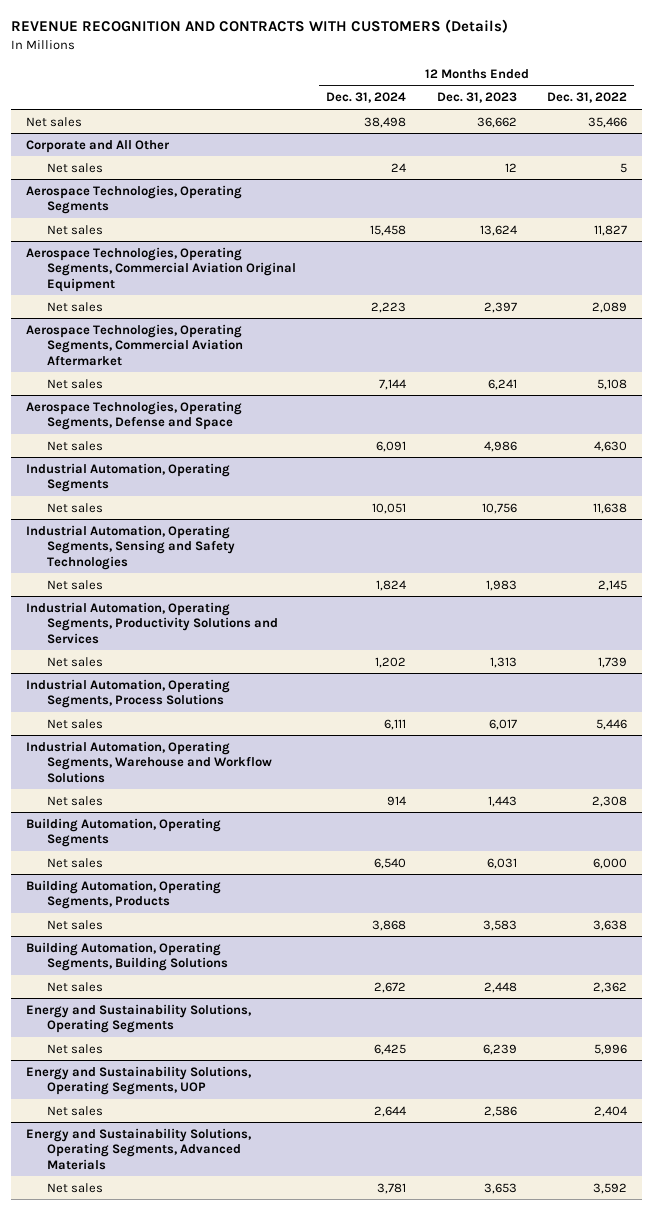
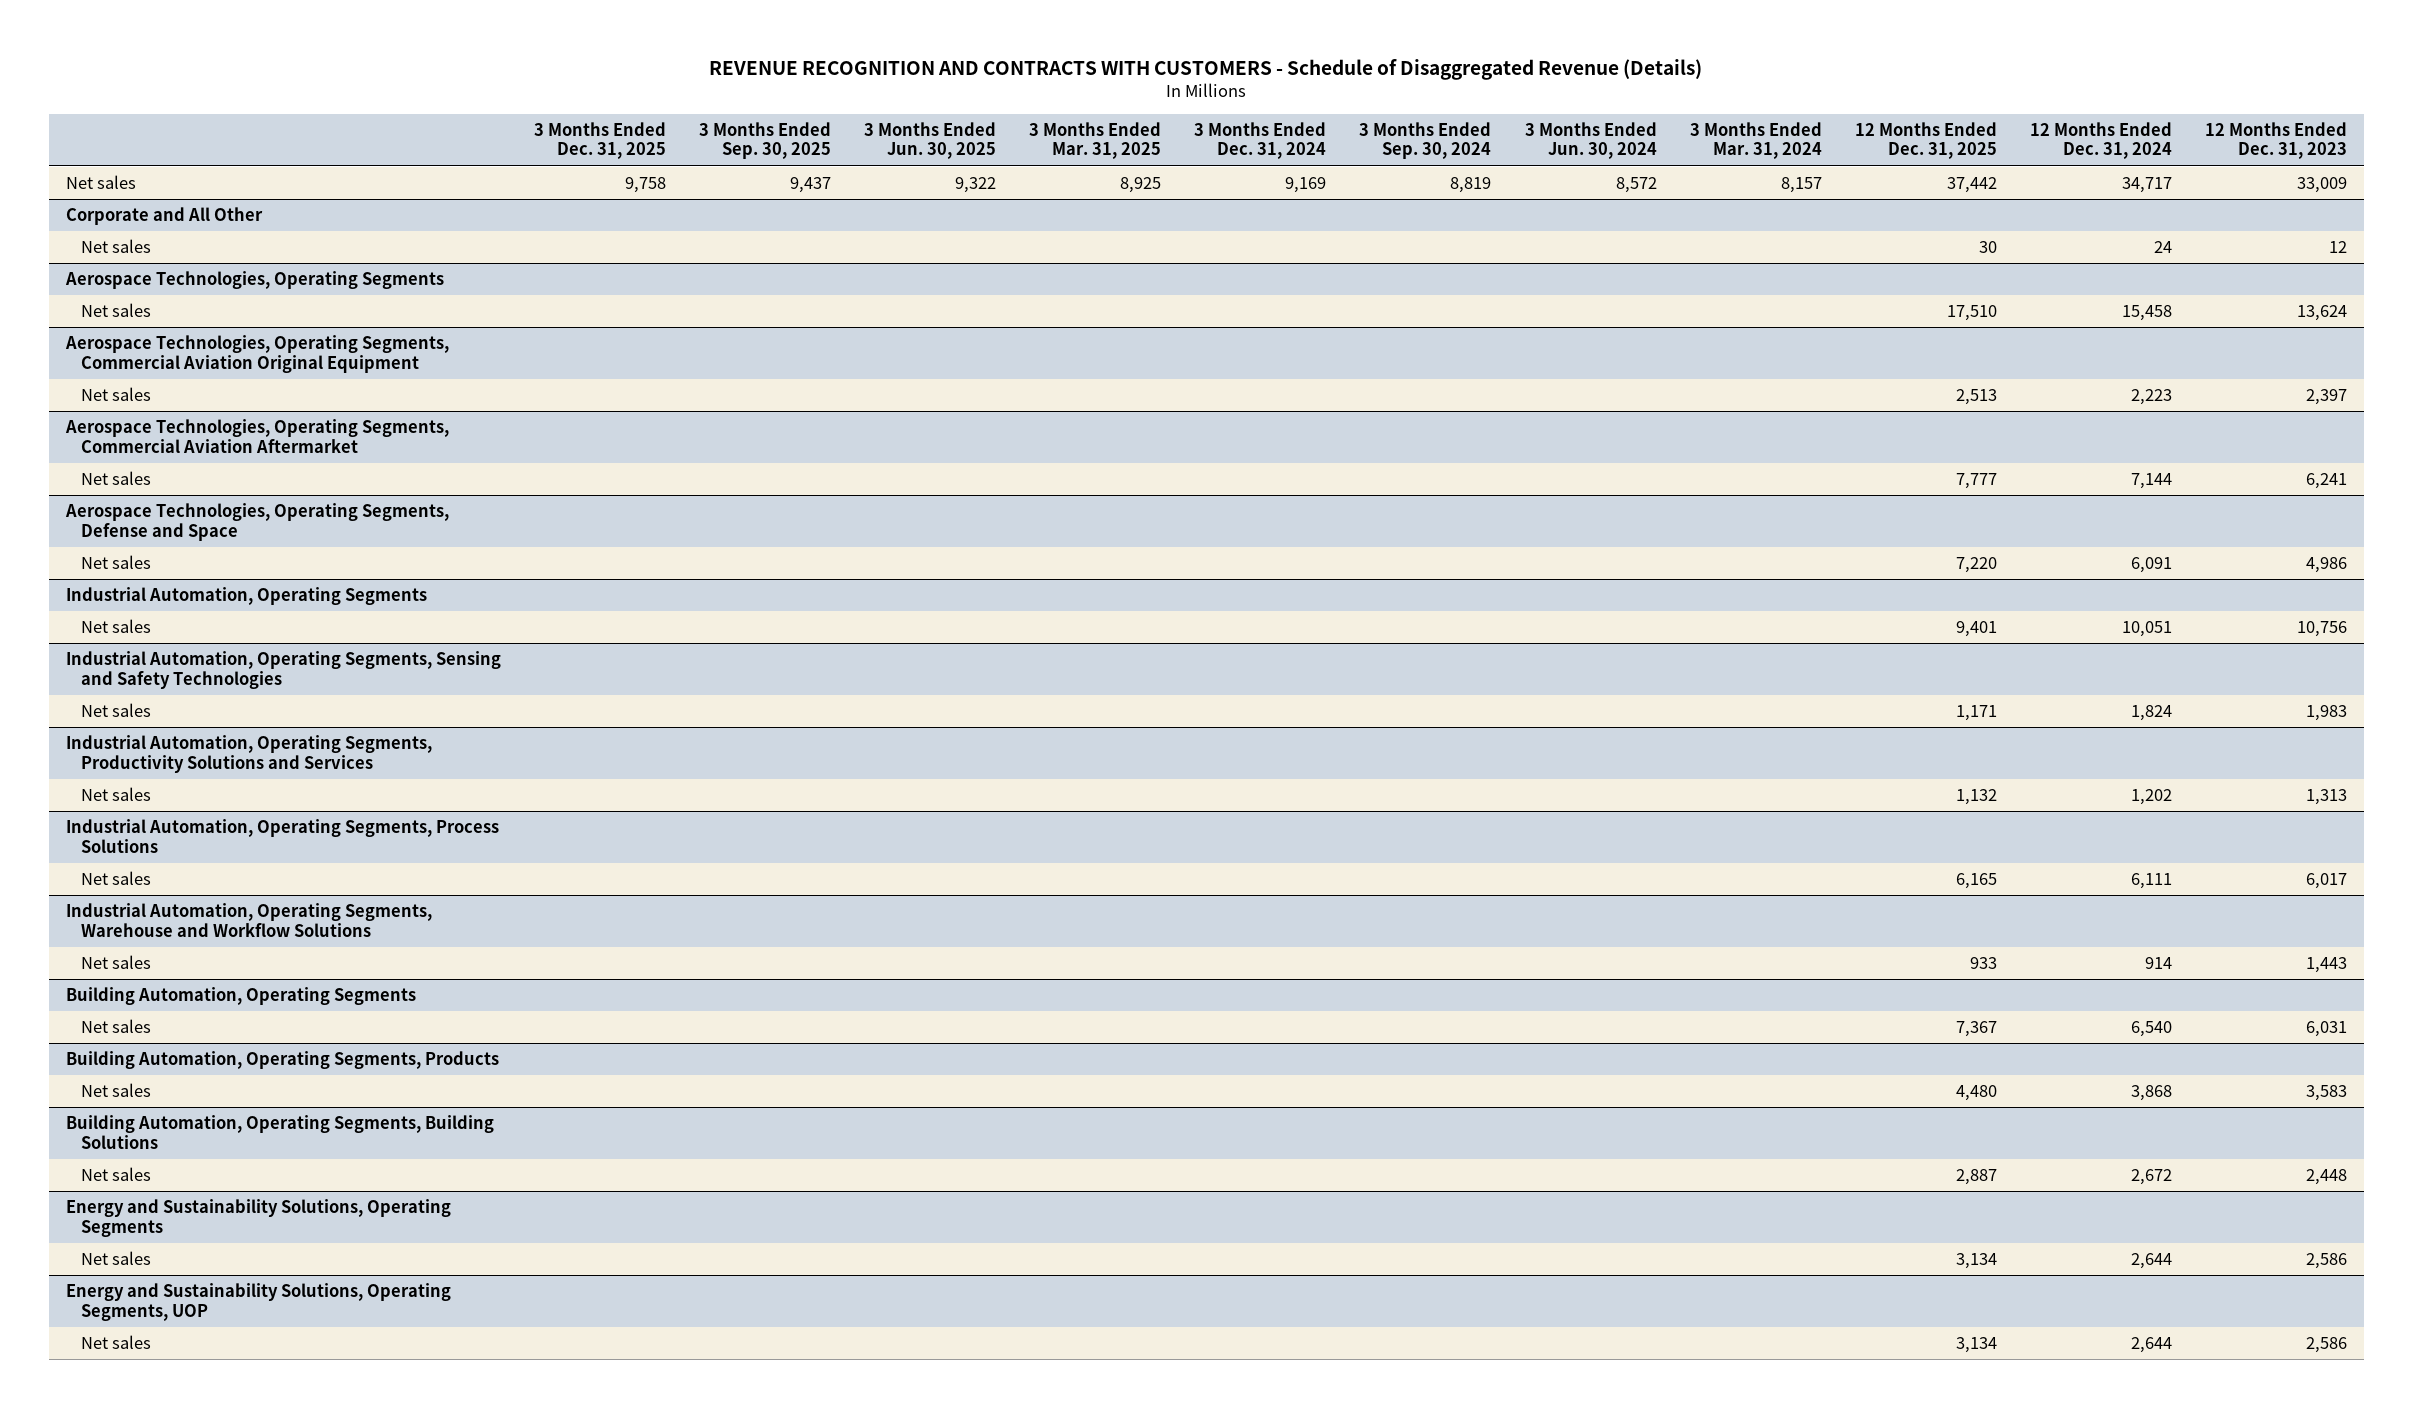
- REVENUE RECOGNITION AND CONTRACTS WITH CUSTOMERS (Details)
+ REVENUE RECOGNITION AND CONTRACTS WITH CUSTOMERS - Schedule of Disaggregated Revenue (Details)
- | 12 Months Ended Dec. 31, 2024 | 12 Months Ended Dec. 31, 2023 | 12 Months Ended Dec. 31, 2022
+ | 3 Months Ended Dec. 31, 2025 | 3 Months Ended Sep. 30, 2025 | 3 Months Ended Jun. 30, 2025 | 3 Months Ended Mar. 31, 2025 | 3 Months Ended Dec. 31, 2024 | 3 Months Ended Sep. 30, 2024 | 3 Months Ended Jun. 30, 2024 | 3 Months Ended Mar. 31, 2024 | 12 Months Ended Dec. 31, 2025 | 12 Months Ended Dec. 31, 2024 | 12 Months Ended Dec. 31, 2023
- Net sales | 38,498 | 36,662 | 35,466
+ Net sales | 9,758 | 9,437 | 9,322 | 8,925 | 9,169 | 8,819 | 8,572 | 8,157 | 37,442 | 34,717 | 33,009
@ Energy and Sustainability Solutions, Operating Segments
- Net sales | 6,425 | 6,239 | 5,996
+ Net sales | | | | | | | | | 3,134 | 2,644 | 2,586
- Energy and Sustainability Solutions, Operating Segments, Advanced Materials
- Net sales | 3,781 | 3,653 | 3,592

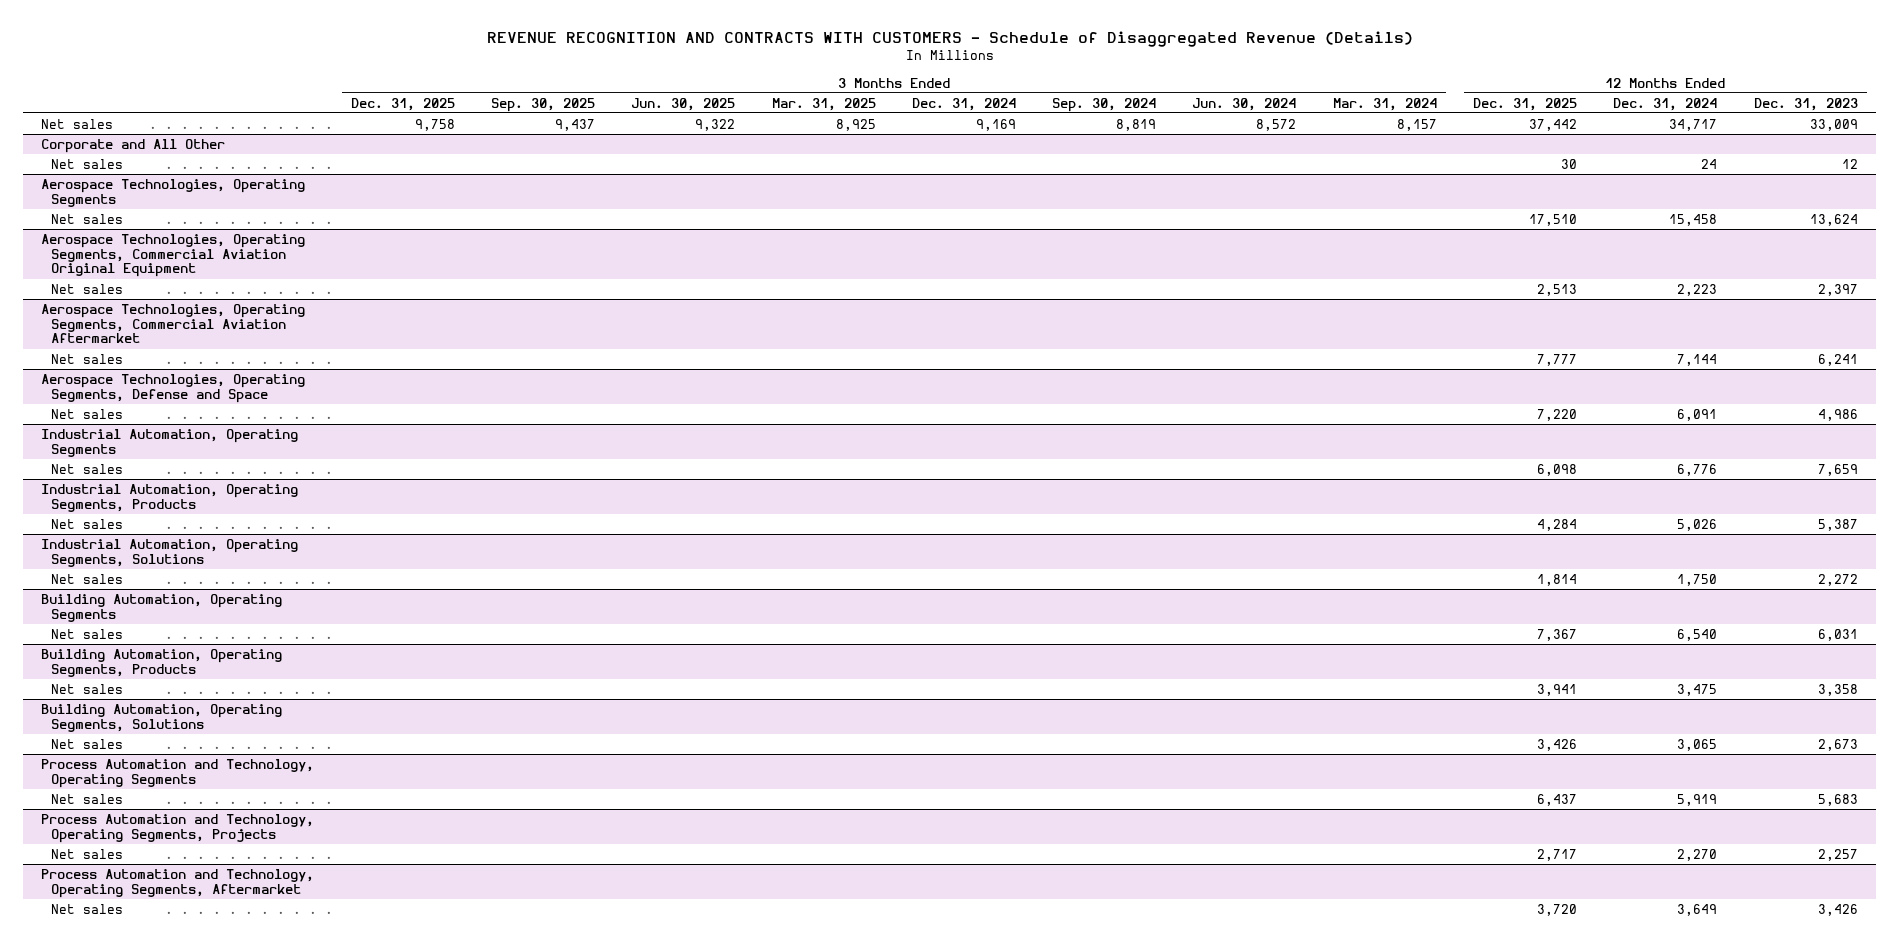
@ Industrial Automation, Operating Segments
- Net sales | | | | | | | | | 9,401 | 10,051 | 10,756
- Industrial Automation, Operating Segments, Sensing and Safety Technologies
- Net sales | | | | | | | | | 1,171 | 1,824 | 1,983
- Industrial Automation, Operating Segments, Productivity Solutions and Services
- Net sales | | | | | | | | | 1,132 | 1,202 | 1,313
- Industrial Automation, Operating Segments, Process Solutions
- Net sales | | | | | | | | | 6,165 | 6,111 | 6,017
- Industrial Automation, Operating Segments, Warehouse and Workflow Solutions
- Net sales | | | | | | | | | 933 | 914 | 1,443
@ Industrial Automation, Operating Segments
+ Net sales | | | | | | | | | 6,098 | 6,776 | 7,659
+ Industrial Automation, Operating Segments, Products
+ Net sales | | | | | | | | | 4,284 | 5,026 | 5,387
+ Industrial Automation, Operating Segments, Solutions
+ Net sales | | | | | | | | | 1,814 | 1,750 | 2,272
@ Building Automation, Operating Segments, Products
- Net sales | | | | | | | | | 4,480 | 3,868 | 3,583
- Building Automation, Operating Segments, Building Solutions
- Net sales | | | | | | | | | 2,887 | 2,672 | 2,448
- Energy and Sustainability Solutions, Operating Segments
- Net sales | | | | | | | | | 3,134 | 2,644 | 2,586
- Energy and Sustainability Solutions, Operating Segments, UOP
- Net sales | | | | | | | | | 3,134 | 2,644 | 2,586
@ Building Automation, Operating Segments, Products
+ Net sales | | | | | | | | | 3,941 | 3,475 | 3,358
+ Building Automation, Operating Segments, Solutions
+ Net sales | | | | | | | | | 3,426 | 3,065 | 2,673
+ Process Automation and Technology, Operating Segments
+ Net sales | | | | | | | | | 6,437 | 5,919 | 5,683
+ Process Automation and Technology, Operating Segments, Projects
+ Net sales | | | | | | | | | 2,717 | 2,270 | 2,257
+ Process Automation and Technology, Operating Segments, Aftermarket
+ Net sales | | | | | | | | | 3,720 | 3,649 | 3,426

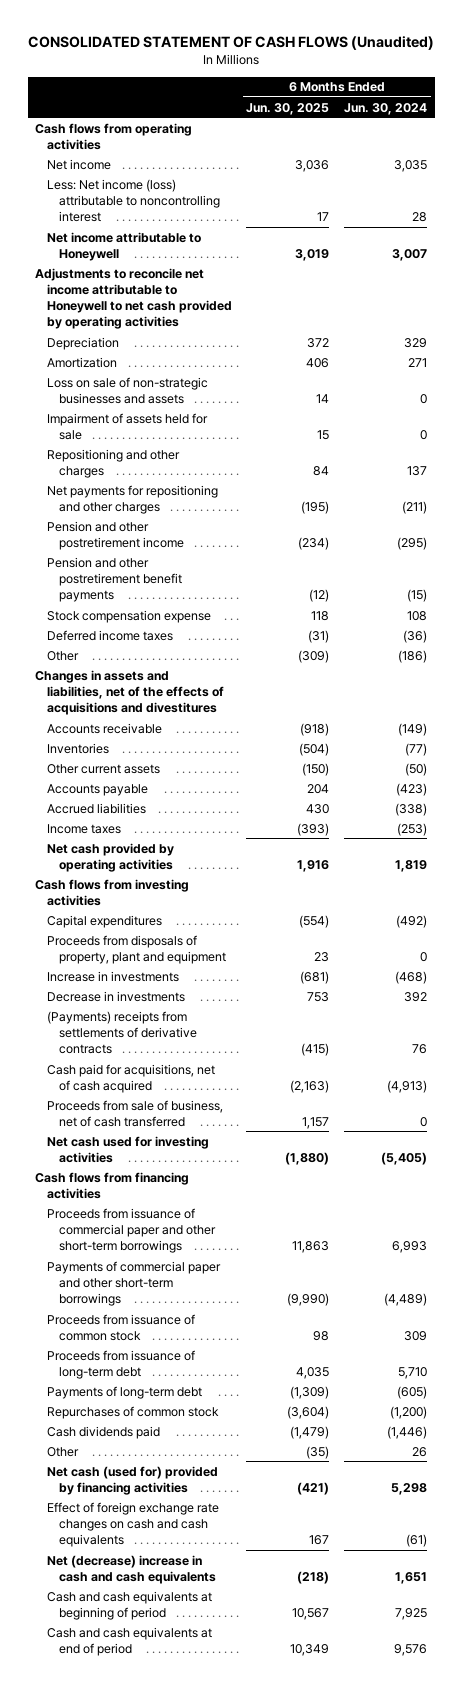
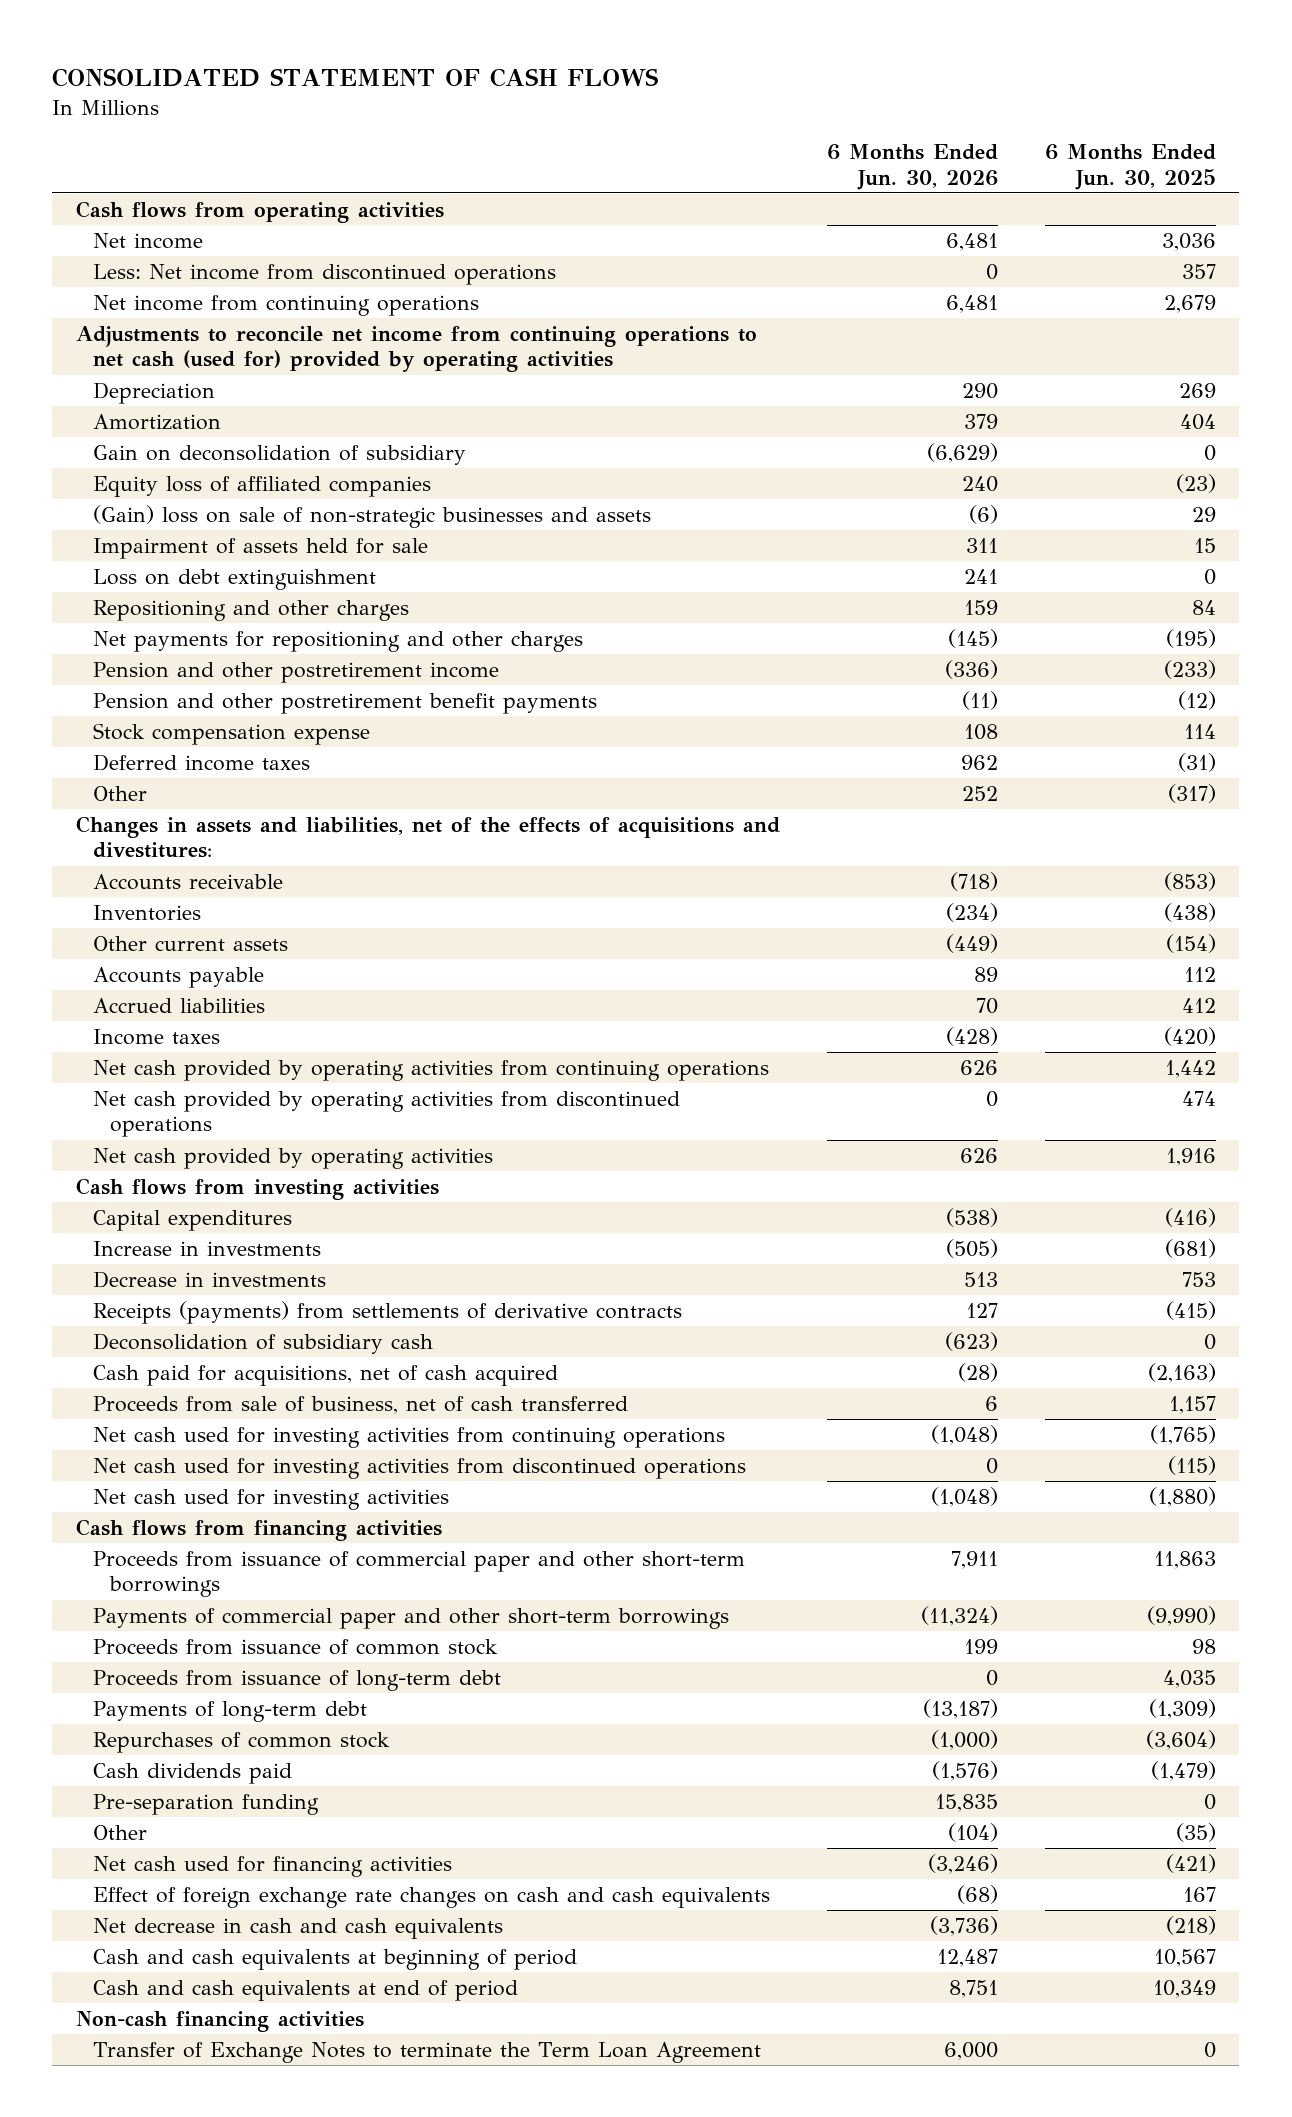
- CONSOLIDATED STATEMENT OF CASH FLOWS (Unaudited)
+ CONSOLIDATED STATEMENT OF CASH FLOWS
- | 6 Months Ended Jun. 30, 2025 | 6 Months Ended Jun. 30, 2024
+ | 6 Months Ended Jun. 30, 2026 | 6 Months Ended Jun. 30, 2025
- Less: Net income (loss) attributable to noncontrolling interest | 17 | 28
- Net income attributable to Honeywell | 3,019 | 3,007
- Adjustments to reconcile net income attributable to Honeywell to net cash provided by operating activities
- Depreciation | 372 | 329
- Amortization | 406 | 271
- Loss on sale of non-strategic businesses and assets | 14 | 0
+ Less: Net income from discontinued operations | 0 | 357
+ Net income from continuing operations | 6,481 | 2,679
+ Adjustments to reconcile net income from continuing operations to net cash (used for) provided by operating activities
+ Depreciation | 290 | 269
+ Amortization | 379 | 404
+ Gain on deconsolidation of subsidiary | (6,629) | 0
+ Equity loss of affiliated companies | 240 | (23)
+ (Gain) loss on sale of non-strategic businesses and assets | (6) | 29
+ Loss on debt extinguishment | 241 | 0
- Pension and other postretirement income | (234) | (295)
+ Pension and other postretirement income | (336) | (233)
- Stock compensation expense | 118 | 108
+ Stock compensation expense | 108 | 114
- Other | (309) | (186)
- Changes in assets and liabilities, net of the effects of acquisitions and divestitures
- Accounts receivable | (918) | (149)
- Inventories | (504) | (77)
- Other current assets | (150) | (50)
- Accounts payable | 204 | (423)
- Accrued liabilities | 430 | (338)
- Income taxes | (393) | (253)
+ Other | 252 | (317)
+ Changes in assets and liabilities, net of the effects of acquisitions and divestitures:
+ Accounts receivable | (718) | (853)
+ Inventories | (234) | (438)
+ Other current assets | (449) | (154)
+ Accounts payable | 89 | 112
+ Accrued liabilities | 70 | 412
+ Income taxes | (428) | (420)
+ Net cash provided by operating activities from continuing operations | 626 | 1,442
+ Net cash provided by operating activities from discontinued operations | 0 | 474
- Capital expenditures | (554) | (492)
- Proceeds from disposals of property, plant and equipment | 23 | 0
+ Capital expenditures | (538) | (416)
- (Payments) receipts from settlements of derivative contracts | (415) | 76
+ Receipts (payments) from settlements of derivative contracts | 127 | (415)
+ Deconsolidation of subsidiary cash | (623) | 0
+ Net cash used for investing activities from continuing operations | (1,048) | (1,765)
+ Net cash used for investing activities from discontinued operations | 0 | (115)
+ Pre-separation funding | 15,835 | 0
- Net cash (used for) provided by financing activities | (421) | 5,298
+ Net cash used for financing activities | (3,246) | (421)
- Net (decrease) increase in cash and cash equivalents | (218) | 1,651
+ Net decrease in cash and cash equivalents | (3,736) | (218)
+ Non-cash financing activities
+ Transfer of Exchange Notes to terminate the Term Loan Agreement | 6,000 | 0

